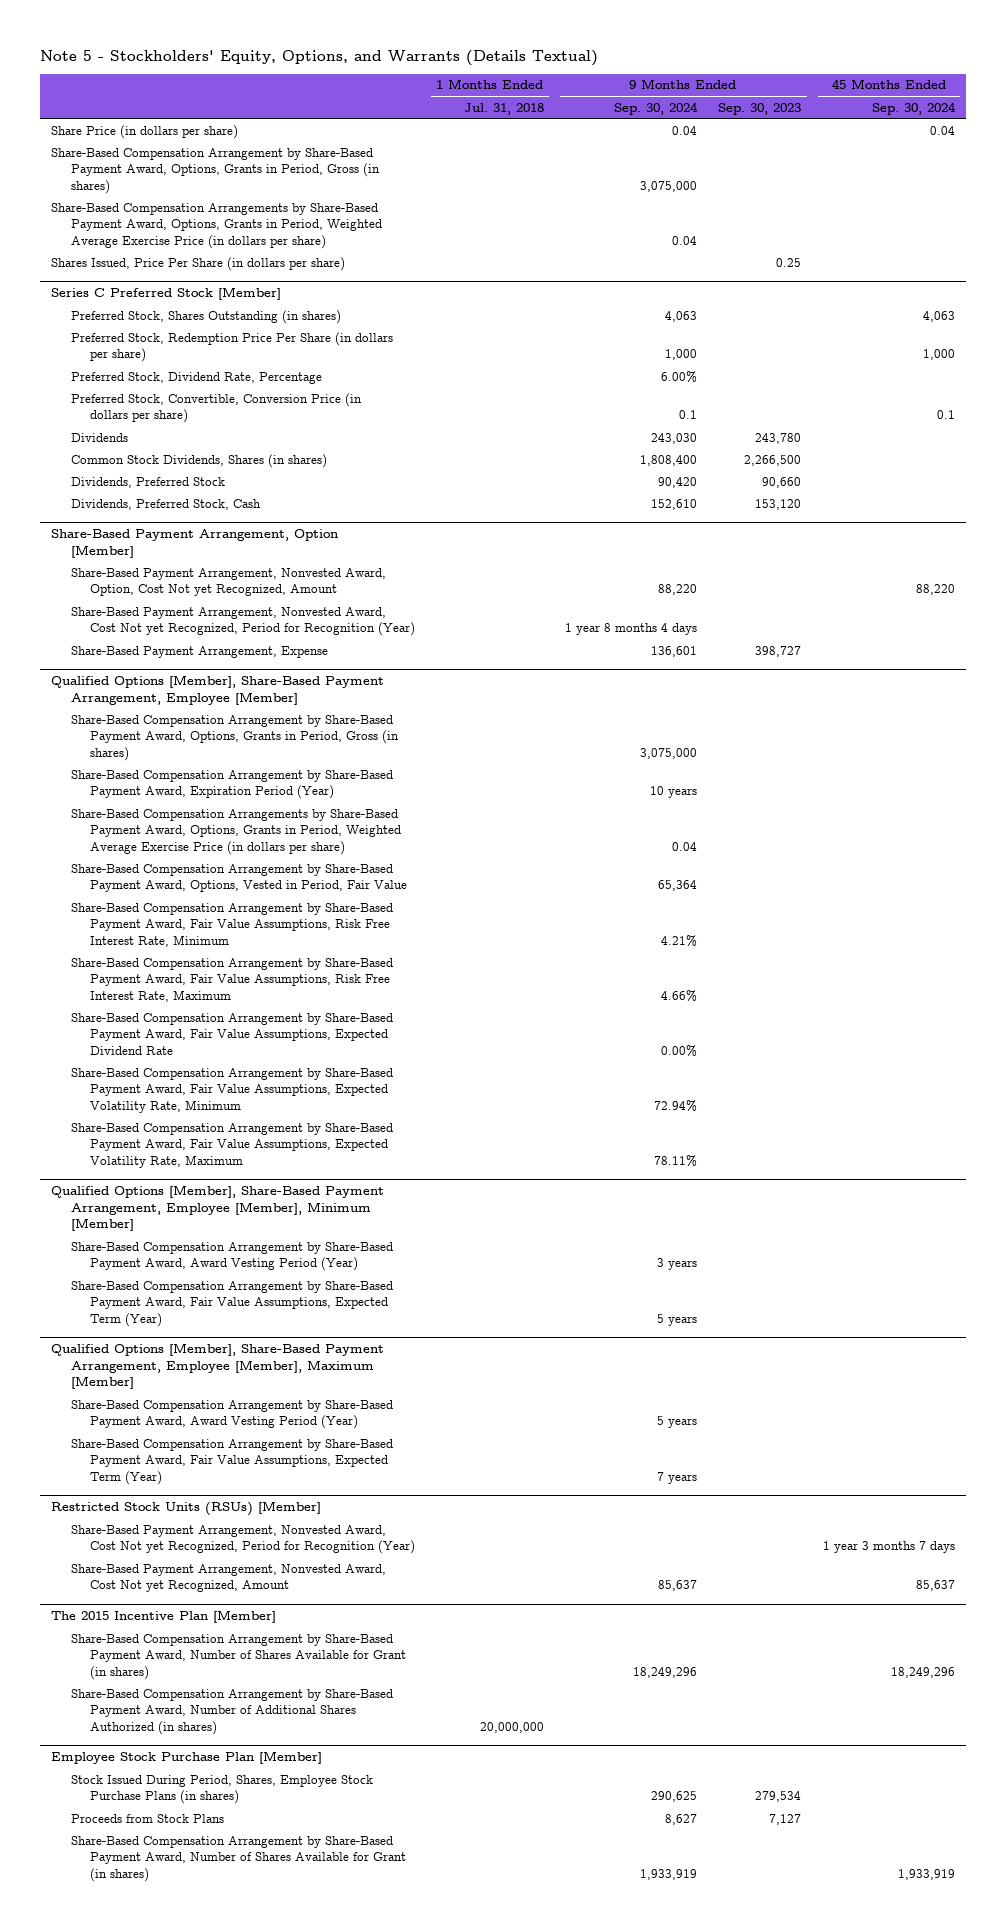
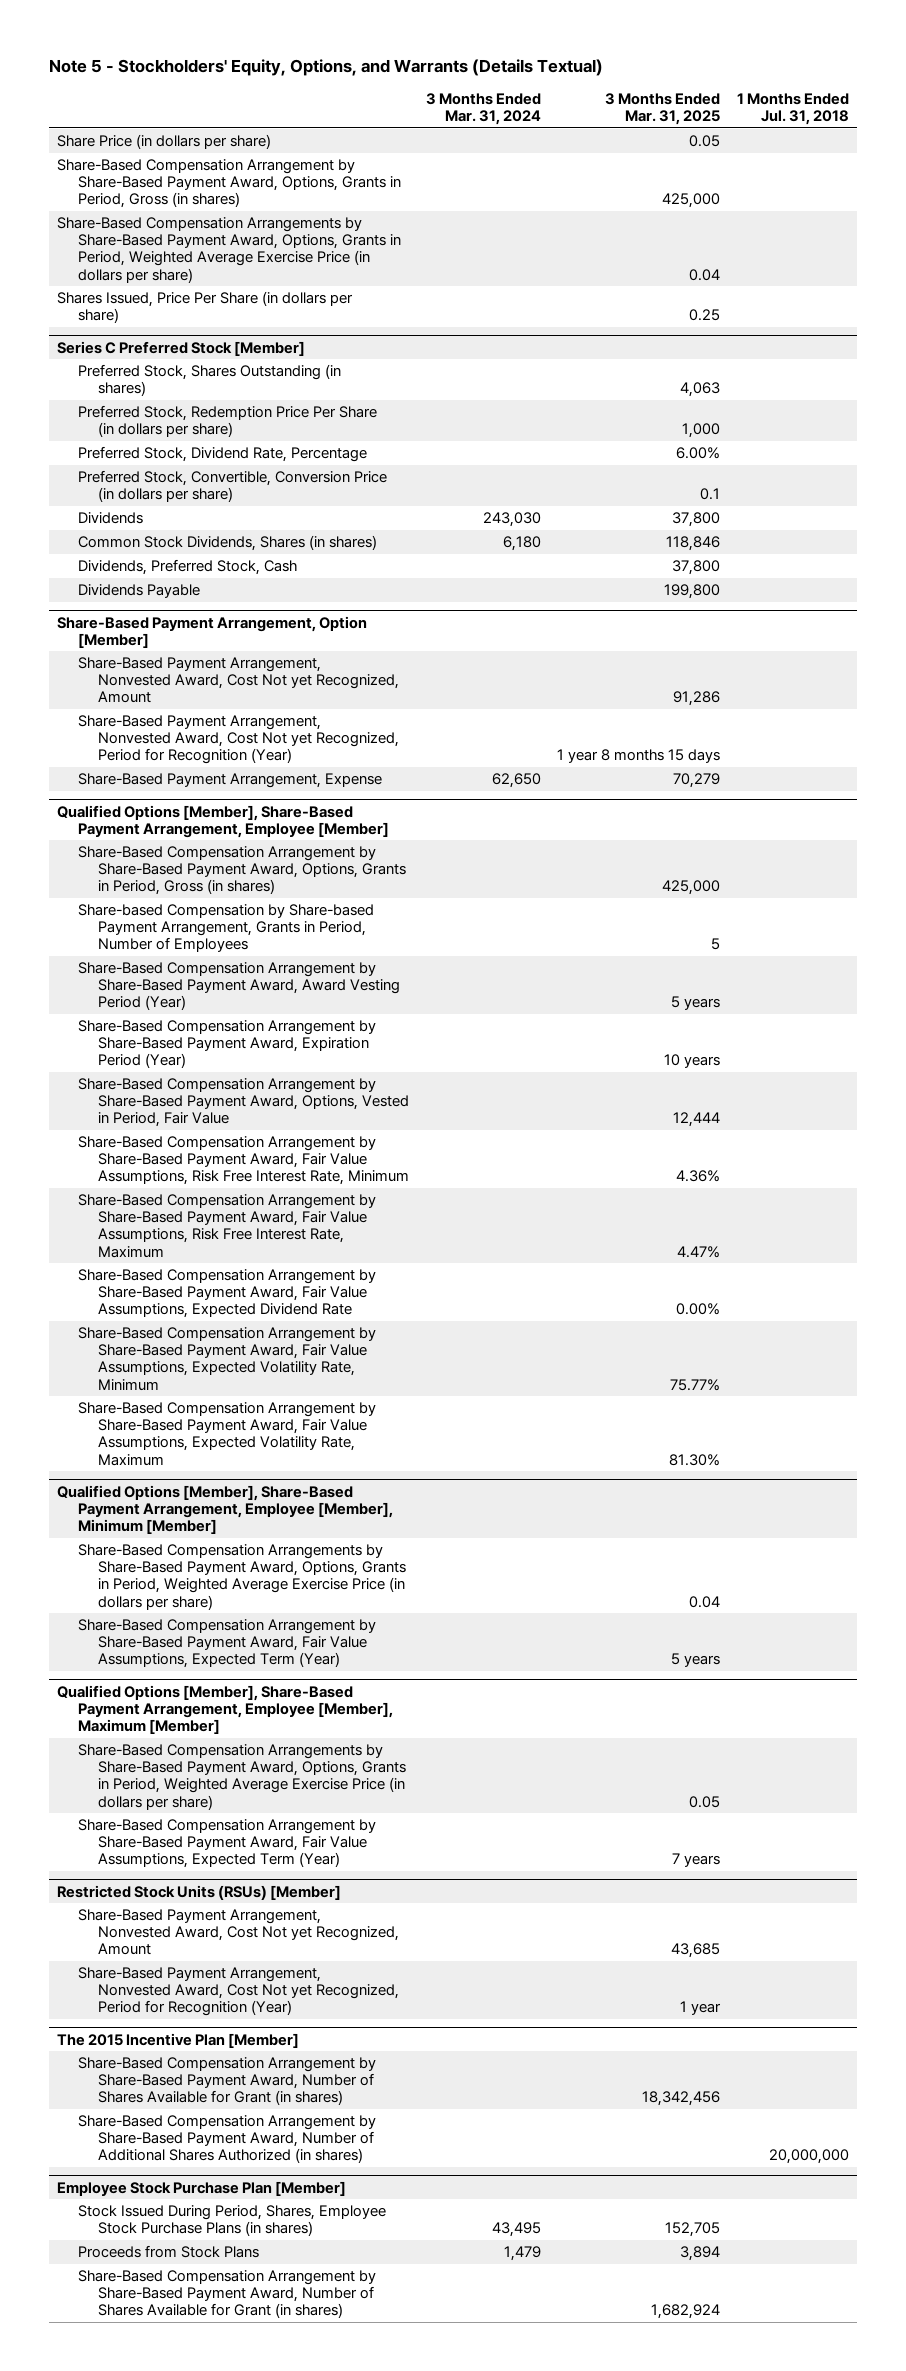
- | 1 Months Ended Jul. 31, 2018 | 9 Months Ended Sep. 30, 2024 | 9 Months Ended Sep. 30, 2023 | 45 Months Ended Sep. 30, 2024
+ | 3 Months Ended Mar. 31, 2024 | 3 Months Ended Mar. 31, 2025 | 1 Months Ended Jul. 31, 2018
@ Series C Preferred Stock [Member]
- Dividends, Preferred Stock | | 90,420 | 90,660 |
+ Dividends Payable | | 199,800 |
@ Share-Based Payment Arrangement, Option [Member]
- Share-Based Payment Arrangement, Nonvested Award, Option, Cost Not yet Recognized, Amount | | 88,220 | | 88,220
+ Share-Based Payment Arrangement, Nonvested Award, Cost Not yet Recognized, Amount | | 91,286 |
@ Qualified Options [Member], Share-Based Payment Arrangement, Employee [Member]
+ Share-based Compensation by Share-based Payment Arrangement, Grants in Period, Number of Employees | | 5 |
+ Share-Based Compensation Arrangement by Share-Based Payment Award, Award Vesting Period (Year) | | 5 years |
- Share-Based Compensation Arrangements by Share-Based Payment Award, Options, Grants in Period, Weighted Average Exercise Price (in dollars per share) | | 0.04 | |
@ Qualified Options [Member], Share-Based Payment Arrangement, Employee [Member], Minimum [Member]
- Share-Based Compensation Arrangement by Share-Based Payment Award, Award Vesting Period (Year) | | 3 years | |
+ Share-Based Compensation Arrangements by Share-Based Payment Award, Options, Grants in Period, Weighted Average Exercise Price (in dollars per share) | | 0.04 |
@ Qualified Options [Member], Share-Based Payment Arrangement, Employee [Member], Maximum [Member]
- Share-Based Compensation Arrangement by Share-Based Payment Award, Award Vesting Period (Year) | | 5 years | |
+ Share-Based Compensation Arrangements by Share-Based Payment Award, Options, Grants in Period, Weighted Average Exercise Price (in dollars per share) | | 0.05 |
@ Restricted Stock Units (RSUs) [Member]
moved down: Share-Based Payment Arrangement, Nonvested Award, Cost Not yet Recognized, Period for Recognition (Year) | | 1 year |

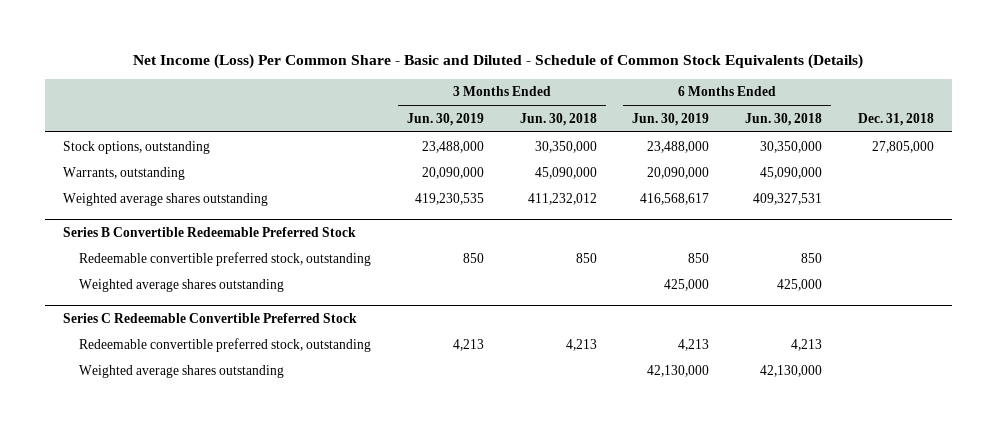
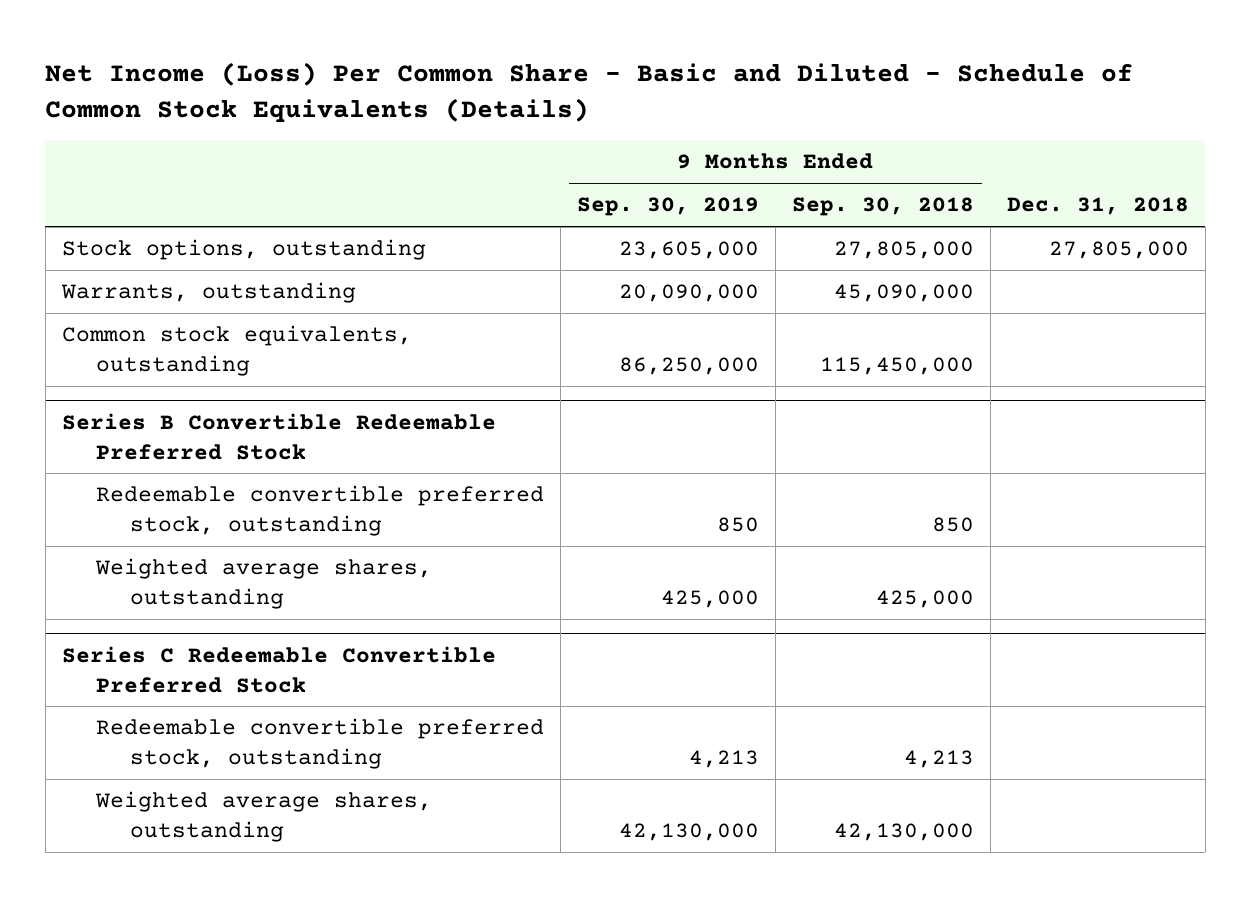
- | 3 Months Ended Jun. 30, 2019 | 3 Months Ended Jun. 30, 2018 | 6 Months Ended Jun. 30, 2019 | 6 Months Ended Jun. 30, 2018 | Dec. 31, 2018
+ | 9 Months Ended Sep. 30, 2019 | 9 Months Ended Sep. 30, 2018 | Dec. 31, 2018
- Weighted average shares outstanding | 419,230,535 | 411,232,012 | 416,568,617 | 409,327,531 |
+ Common stock equivalents, outstanding | 86,250,000 | 115,450,000 |
@ Series B Convertible Redeemable Preferred Stock
- Weighted average shares outstanding | | | 425,000 | 425,000 |
+ Weighted average shares, outstanding | 425,000 | 425,000 |
@ Series C Redeemable Convertible Preferred Stock
- Weighted average shares outstanding | | | 42,130,000 | 42,130,000 |
+ Weighted average shares, outstanding | 42,130,000 | 42,130,000 |

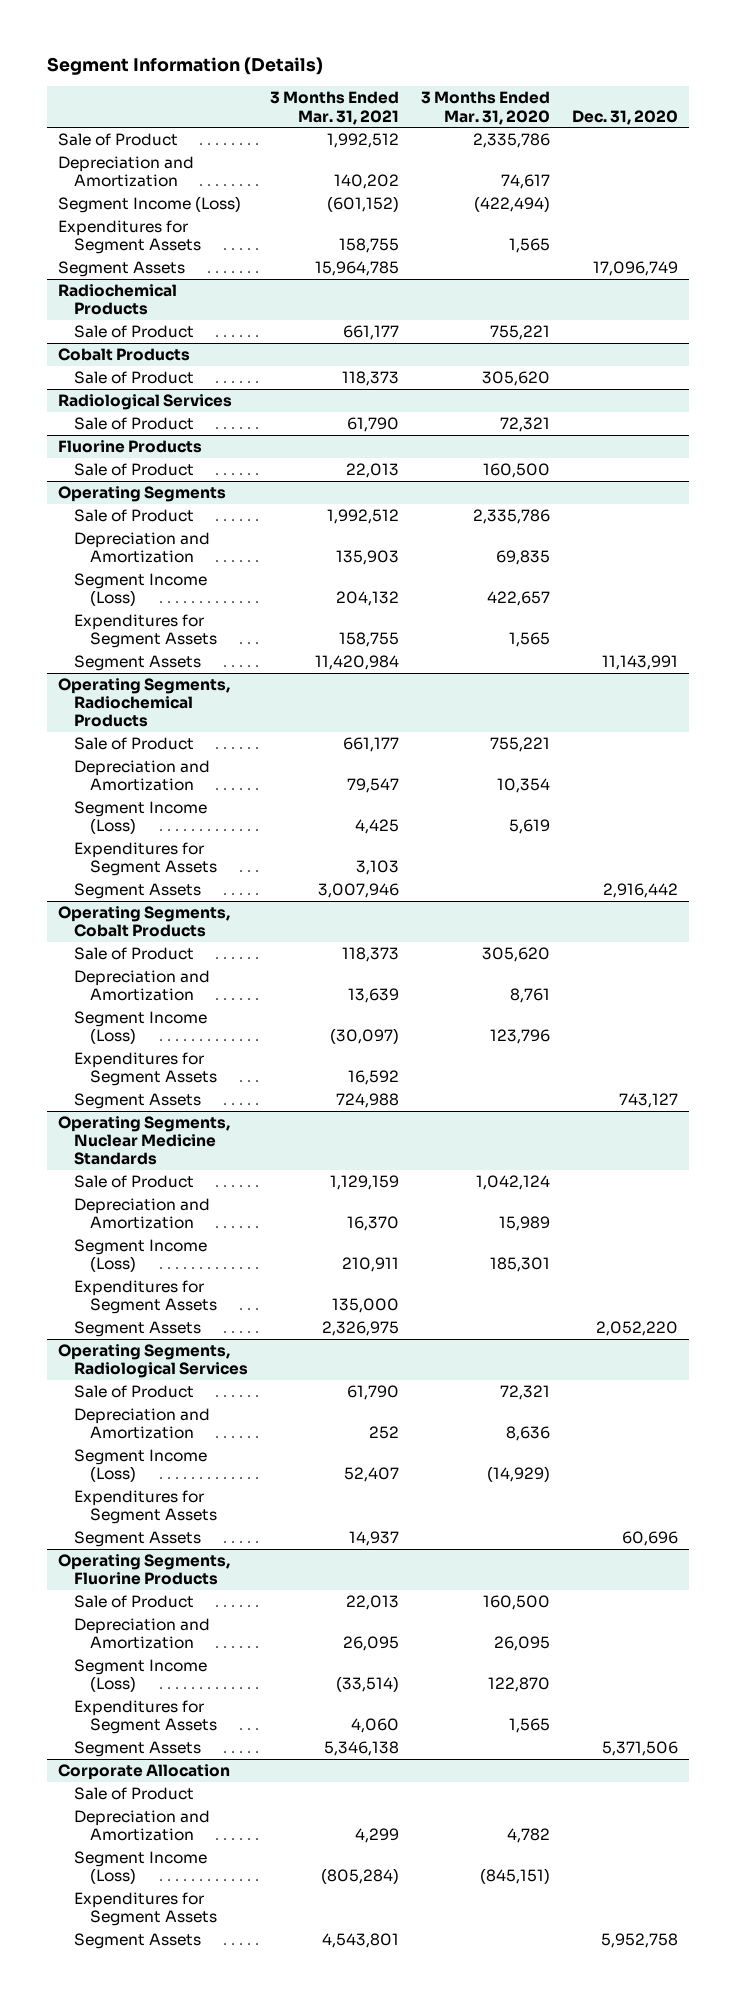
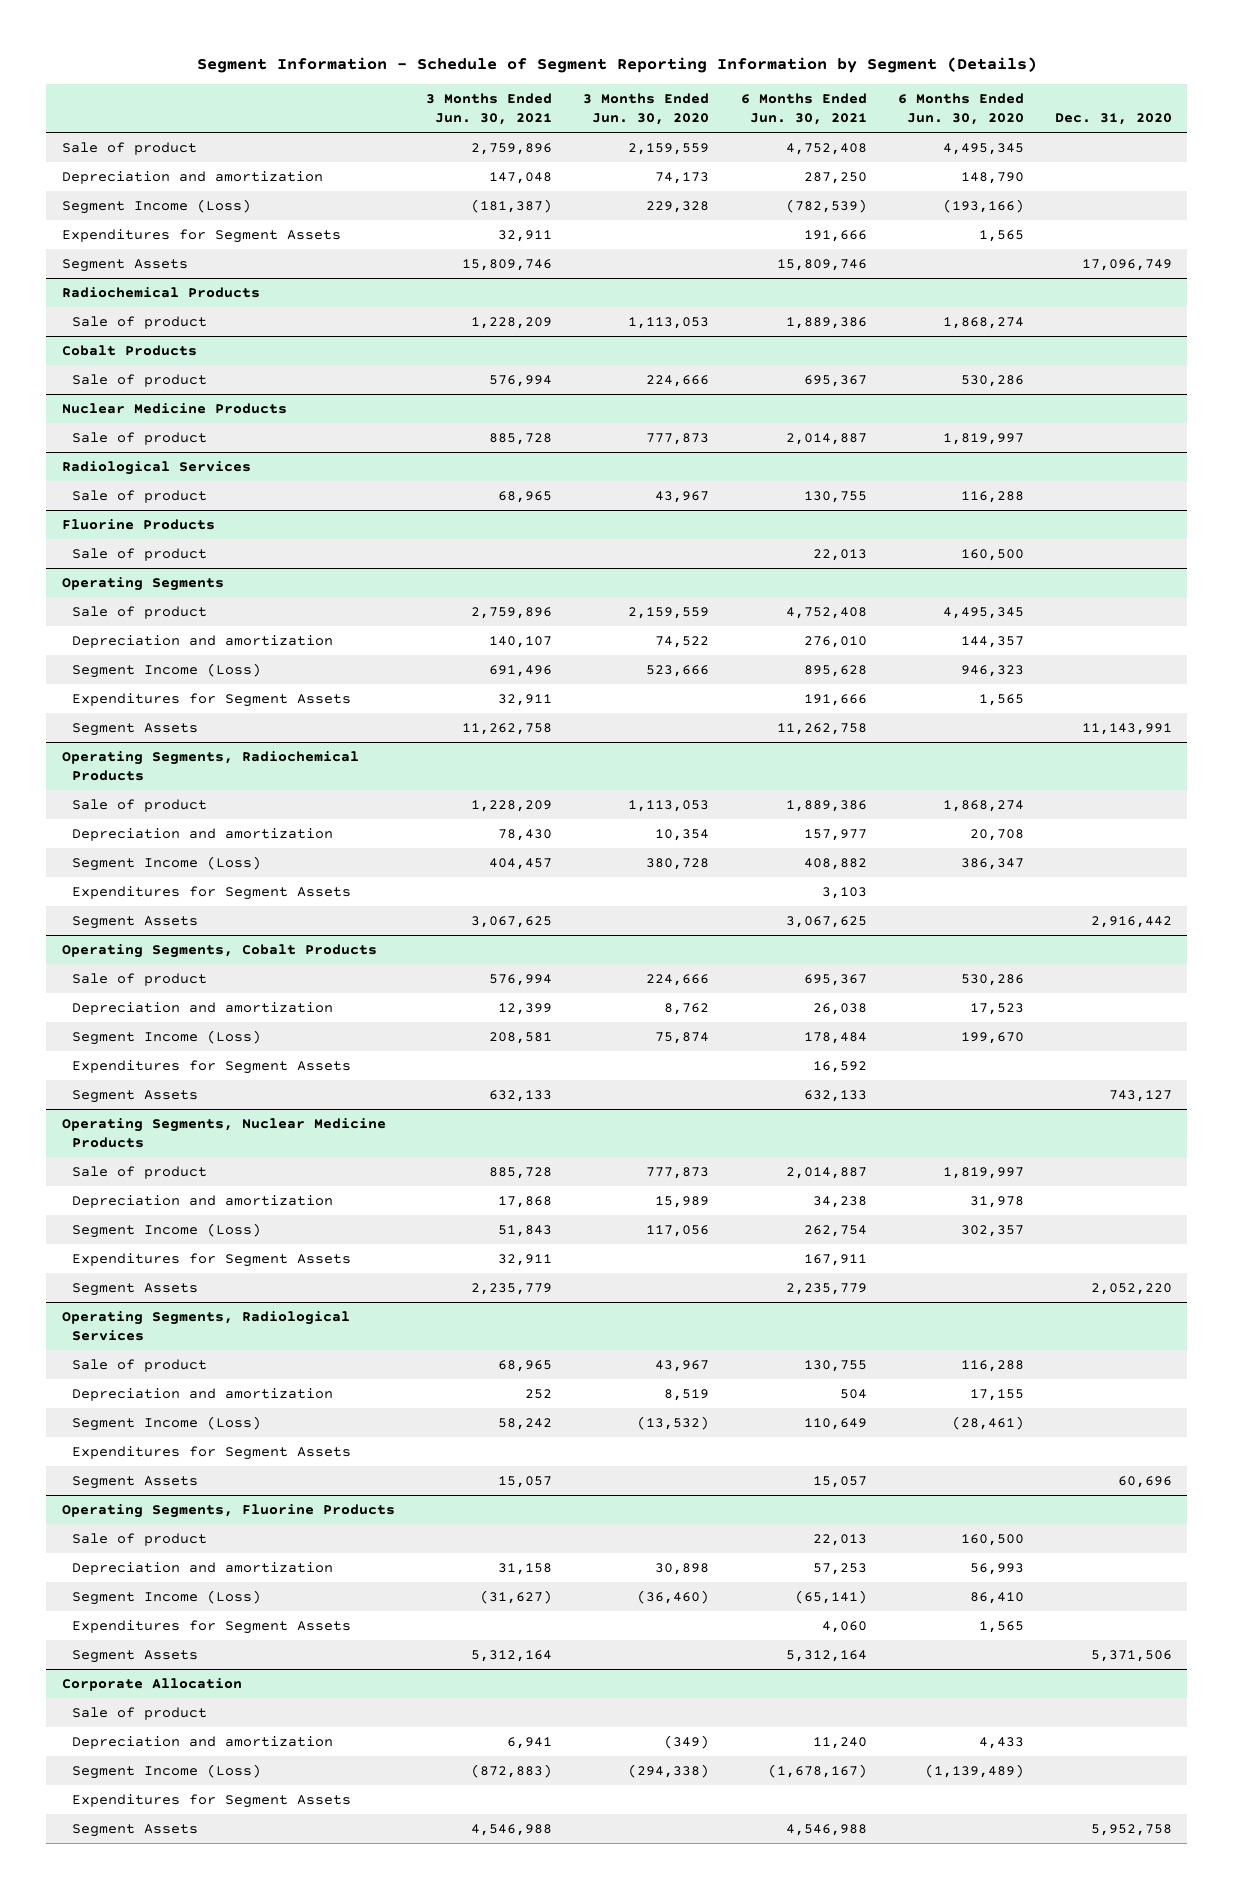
- Segment Information (Details)
+ Segment Information - Schedule of Segment Reporting Information by Segment (Details)
- | 3 Months Ended Mar. 31, 2021 | 3 Months Ended Mar. 31, 2020 | Dec. 31, 2020
+ | 3 Months Ended Jun. 30, 2021 | 3 Months Ended Jun. 30, 2020 | 6 Months Ended Jun. 30, 2021 | 6 Months Ended Jun. 30, 2020 | Dec. 31, 2020
- Sale of Product | 1,992,512 | 2,335,786 |
- Depreciation and Amortization | 140,202 | 74,617 |
+ Sale of product | 2,759,896 | 2,159,559 | 4,752,408 | 4,495,345 |
+ Depreciation and amortization | 147,048 | 74,173 | 287,250 | 148,790 |
@ Radiochemical Products
- Sale of Product | 661,177 | 755,221 |
+ Sale of product | 1,228,209 | 1,113,053 | 1,889,386 | 1,868,274 |
@ Cobalt Products
- Sale of Product | 118,373 | 305,620 |
+ Sale of product | 576,994 | 224,666 | 695,367 | 530,286 |
+ Nuclear Medicine Products
+ Sale of product | 885,728 | 777,873 | 2,014,887 | 1,819,997 |
@ Radiological Services
- Sale of Product | 61,790 | 72,321 |
+ Sale of product | 68,965 | 43,967 | 130,755 | 116,288 |
@ Fluorine Products
- Sale of Product | 22,013 | 160,500 |
+ Sale of product | | | 22,013 | 160,500 |
@ Operating Segments
- Sale of Product | 1,992,512 | 2,335,786 |
- Depreciation and Amortization | 135,903 | 69,835 |
+ Sale of product | 2,759,896 | 2,159,559 | 4,752,408 | 4,495,345 |
+ Depreciation and amortization | 140,107 | 74,522 | 276,010 | 144,357 |
@ Operating Segments, Radiochemical Products
- Sale of Product | 661,177 | 755,221 |
- Depreciation and Amortization | 79,547 | 10,354 |
+ Sale of product | 1,228,209 | 1,113,053 | 1,889,386 | 1,868,274 |
+ Depreciation and amortization | 78,430 | 10,354 | 157,977 | 20,708 |
@ Operating Segments, Cobalt Products
- Sale of Product | 118,373 | 305,620 |
- Depreciation and Amortization | 13,639 | 8,761 |
+ Sale of product | 576,994 | 224,666 | 695,367 | 530,286 |
+ Depreciation and amortization | 12,399 | 8,762 | 26,038 | 17,523 |
- Operating Segments, Nuclear Medicine Standards
- Sale of Product | 1,129,159 | 1,042,124 |
- Depreciation and Amortization | 16,370 | 15,989 |
+ Operating Segments, Nuclear Medicine Products
+ Sale of product | 885,728 | 777,873 | 2,014,887 | 1,819,997 |
+ Depreciation and amortization | 17,868 | 15,989 | 34,238 | 31,978 |
@ Operating Segments, Radiological Services
- Sale of Product | 61,790 | 72,321 |
- Depreciation and Amortization | 252 | 8,636 |
+ Sale of product | 68,965 | 43,967 | 130,755 | 116,288 |
+ Depreciation and amortization | 252 | 8,519 | 504 | 17,155 |
@ Operating Segments, Fluorine Products
- Sale of Product | 22,013 | 160,500 |
- Depreciation and Amortization | 26,095 | 26,095 |
+ Sale of product | | | 22,013 | 160,500 |
+ Depreciation and amortization | 31,158 | 30,898 | 57,253 | 56,993 |
@ Corporate Allocation
- Sale of Product
- Depreciation and Amortization | 4,299 | 4,782 |
+ Sale of product
+ Depreciation and amortization | 6,941 | (349) | 11,240 | 4,433 |

